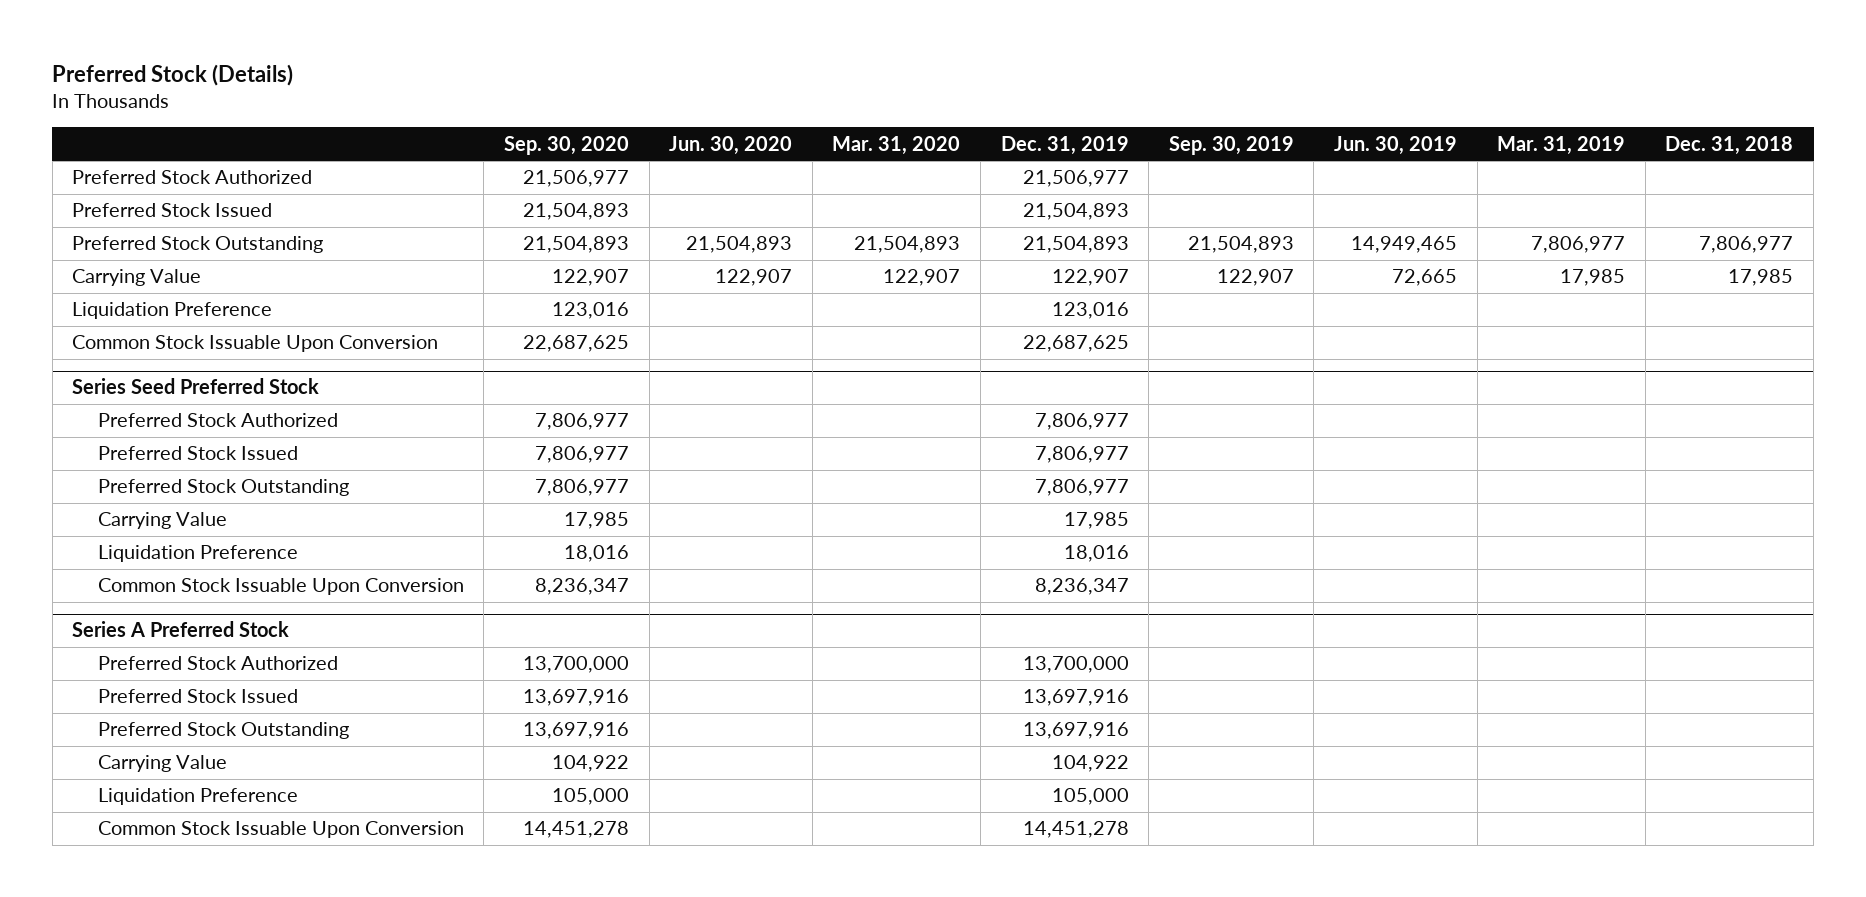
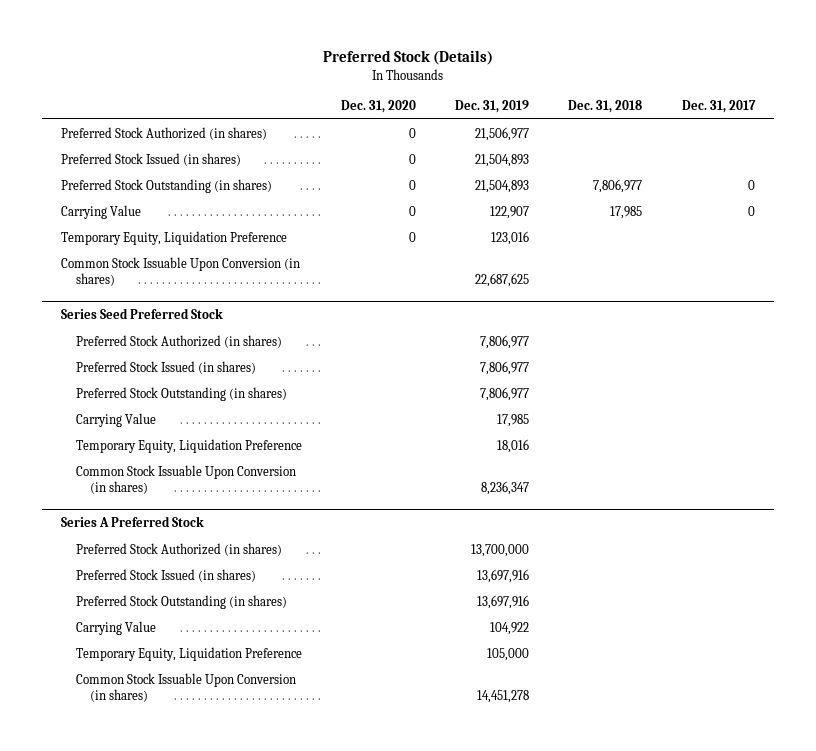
- | Sep. 30, 2020 | Jun. 30, 2020 | Mar. 31, 2020 | Dec. 31, 2019 | Sep. 30, 2019 | Jun. 30, 2019 | Mar. 31, 2019 | Dec. 31, 2018
+ | Dec. 31, 2020 | Dec. 31, 2019 | Dec. 31, 2018 | Dec. 31, 2017
- Preferred Stock Authorized | 21,506,977 | | | 21,506,977 | | | |
- Preferred Stock Issued | 21,504,893 | | | 21,504,893 | | | |
- Preferred Stock Outstanding | 21,504,893 | 21,504,893 | 21,504,893 | 21,504,893 | 21,504,893 | 14,949,465 | 7,806,977 | 7,806,977
+ Preferred Stock Authorized (in shares) | 0 | 21,506,977 | |
+ Preferred Stock Issued (in shares) | 0 | 21,504,893 | |
+ Preferred Stock Outstanding (in shares) | 0 | 21,504,893 | 7,806,977 | 0
- Liquidation Preference | 123,016 | | | 123,016 | | | |
- Common Stock Issuable Upon Conversion | 22,687,625 | | | 22,687,625 | | | |
+ Temporary Equity, Liquidation Preference | 0 | 123,016 | |
+ Common Stock Issuable Upon Conversion (in shares) | | 22,687,625 | |
@ Series Seed Preferred Stock
- Preferred Stock Authorized | 7,806,977 | | | 7,806,977 | | | |
- Preferred Stock Issued | 7,806,977 | | | 7,806,977 | | | |
- Preferred Stock Outstanding | 7,806,977 | | | 7,806,977 | | | |
+ Preferred Stock Authorized (in shares) | | 7,806,977 | |
+ Preferred Stock Issued (in shares) | | 7,806,977 | |
+ Preferred Stock Outstanding (in shares) | | 7,806,977 | |
- Liquidation Preference | 18,016 | | | 18,016 | | | |
- Common Stock Issuable Upon Conversion | 8,236,347 | | | 8,236,347 | | | |
+ Temporary Equity, Liquidation Preference | | 18,016 | |
+ Common Stock Issuable Upon Conversion (in shares) | | 8,236,347 | |
@ Series A Preferred Stock
- Preferred Stock Authorized | 13,700,000 | | | 13,700,000 | | | |
- Preferred Stock Issued | 13,697,916 | | | 13,697,916 | | | |
- Preferred Stock Outstanding | 13,697,916 | | | 13,697,916 | | | |
+ Preferred Stock Authorized (in shares) | | 13,700,000 | |
+ Preferred Stock Issued (in shares) | | 13,697,916 | |
+ Preferred Stock Outstanding (in shares) | | 13,697,916 | |
- Liquidation Preference | 105,000 | | | 105,000 | | | |
- Common Stock Issuable Upon Conversion | 14,451,278 | | | 14,451,278 | | | |
+ Temporary Equity, Liquidation Preference | | 105,000 | |
+ Common Stock Issuable Upon Conversion (in shares) | | 14,451,278 | |

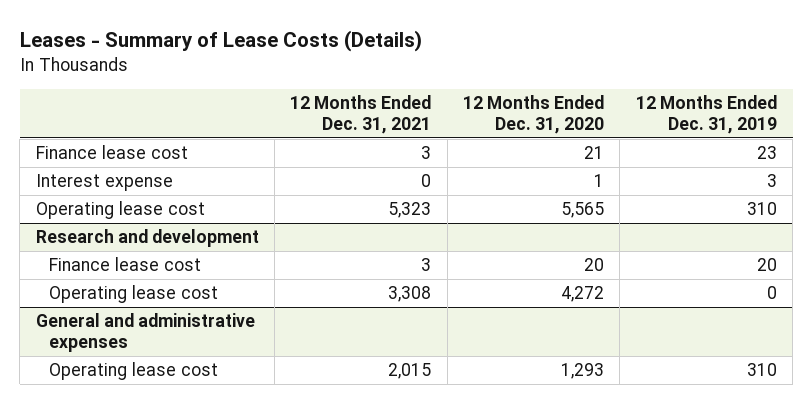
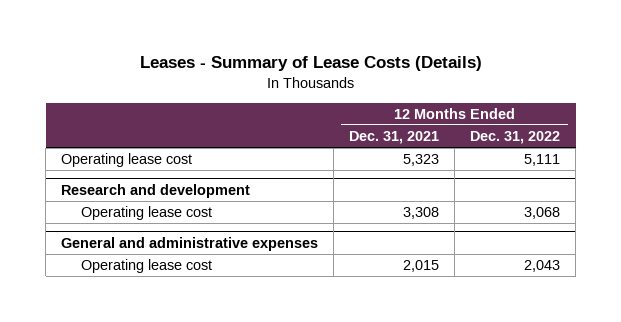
- | 12 Months Ended Dec. 31, 2021 | 12 Months Ended Dec. 31, 2020 | 12 Months Ended Dec. 31, 2019
+ | 12 Months Ended Dec. 31, 2021 | 12 Months Ended Dec. 31, 2022
- Finance lease cost | 3 | 21 | 23
- Interest expense | 0 | 1 | 3
@ Research and development
- Finance lease cost | 3 | 20 | 20

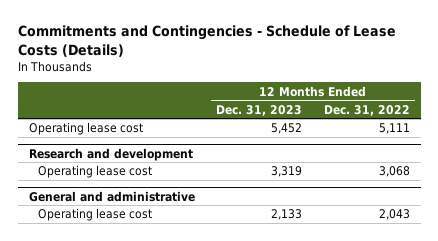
- Leases - Summary of Lease Costs (Details)
+ Commitments and Contingencies - Schedule of Lease Costs (Details)
- | 12 Months Ended Dec. 31, 2021 | 12 Months Ended Dec. 31, 2022
+ | 12 Months Ended Dec. 31, 2023 | 12 Months Ended Dec. 31, 2022
- General and administrative expenses
+ General and administrative

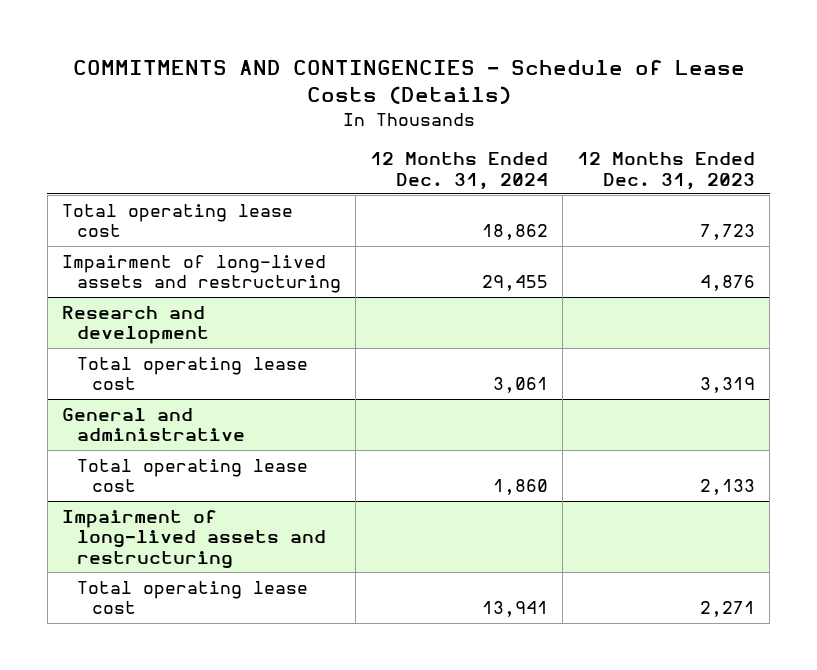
- Commitments and Contingencies - Schedule of Lease Costs (Details)
+ COMMITMENTS AND CONTINGENCIES - Schedule of Lease Costs (Details)
- | 12 Months Ended Dec. 31, 2023 | 12 Months Ended Dec. 31, 2022
+ | 12 Months Ended Dec. 31, 2024 | 12 Months Ended Dec. 31, 2023
- Operating lease cost | 5,452 | 5,111
+ Total operating lease cost | 18,862 | 7,723
+ Impairment of long-lived assets and restructuring | 29,455 | 4,876
@ Research and development
- Operating lease cost | 3,319 | 3,068
+ Total operating lease cost | 3,061 | 3,319
@ General and administrative
- Operating lease cost | 2,133 | 2,043
+ Total operating lease cost | 1,860 | 2,133
+ Impairment of long-lived assets and restructuring
+ Total operating lease cost | 13,941 | 2,271

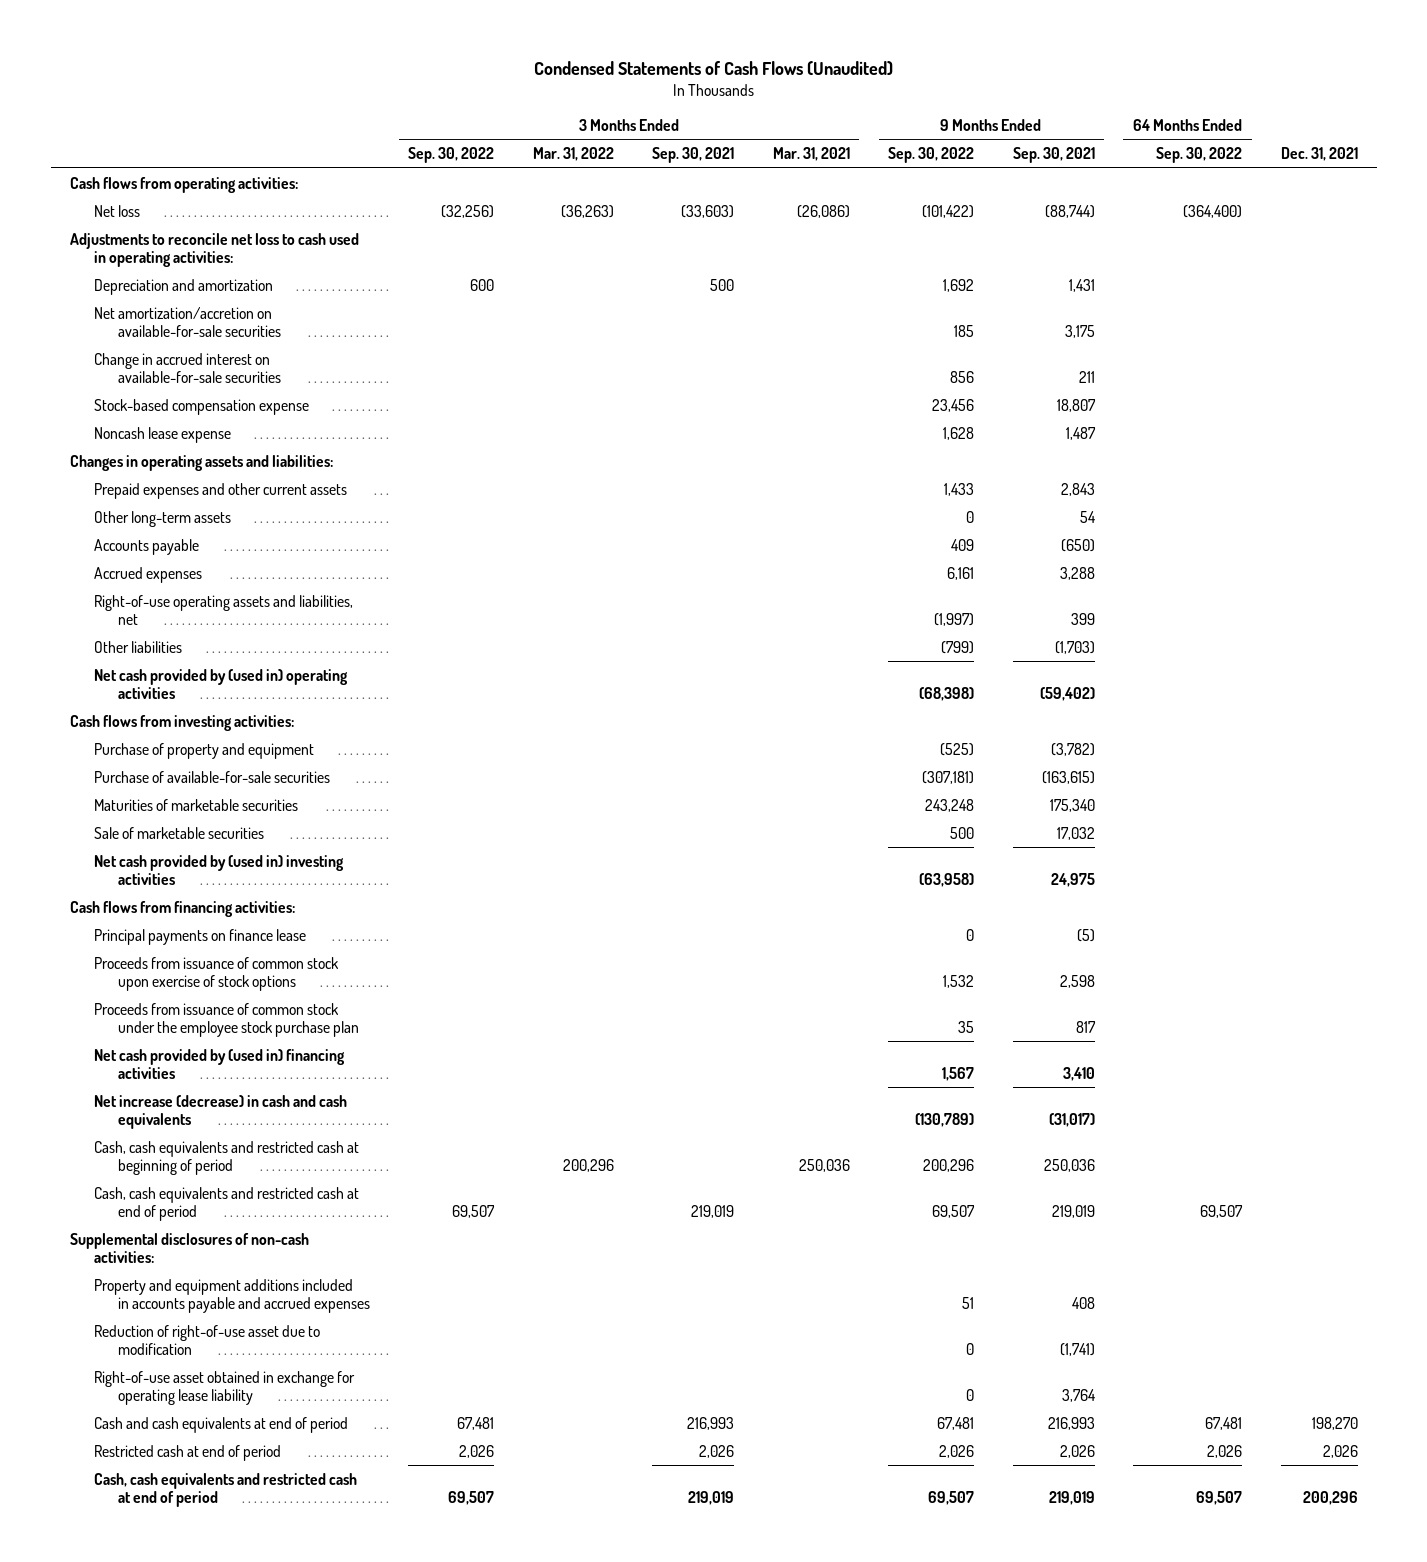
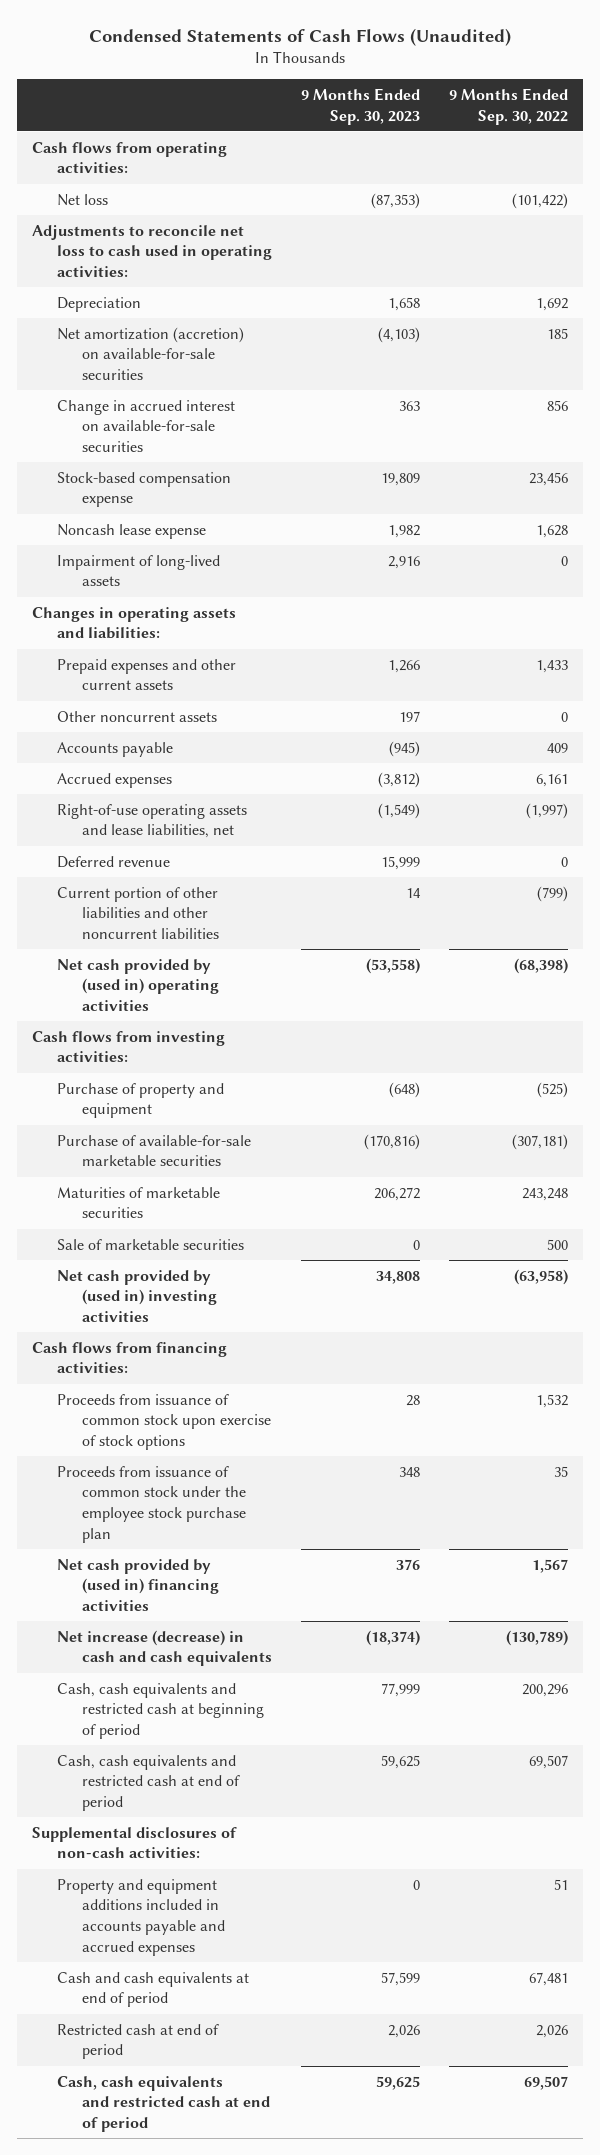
- | 3 Months Ended Sep. 30, 2022 | 3 Months Ended Mar. 31, 2022 | 3 Months Ended Sep. 30, 2021 | 3 Months Ended Mar. 31, 2021 | 9 Months Ended Sep. 30, 2022 | 9 Months Ended Sep. 30, 2021 | 64 Months Ended Sep. 30, 2022 | Dec. 31, 2021
+ | 9 Months Ended Sep. 30, 2023 | 9 Months Ended Sep. 30, 2022
- Depreciation and amortization | 600 | | 500 | | 1,692 | 1,431 | |
- Net amortization/accretion on available-for-sale securities | | | | | 185 | 3,175 | |
+ Depreciation | 1,658 | 1,692
+ Net amortization (accretion) on available-for-sale securities | (4,103) | 185
+ Impairment of long-lived assets | 2,916 | 0
- Other long-term assets | | | | | 0 | 54 | |
+ Other noncurrent assets | 197 | 0
- Right-of-use operating assets and liabilities, net | | | | | (1,997) | 399 | |
- Other liabilities | | | | | (799) | (1,703) | |
+ Right-of-use operating assets and lease liabilities, net | (1,549) | (1,997)
+ Deferred revenue | 15,999 | 0
+ Current portion of other liabilities and other noncurrent liabilities | 14 | (799)
- Purchase of available-for-sale securities | | | | | (307,181) | (163,615) | |
+ Purchase of available-for-sale marketable securities | (170,816) | (307,181)
- Principal payments on finance lease | | | | | 0 | (5) | |
- Reduction of right-of-use asset due to modification | | | | | 0 | (1,741) | |
- Right-of-use asset obtained in exchange for operating lease liability | | | | | 0 | 3,764 | |

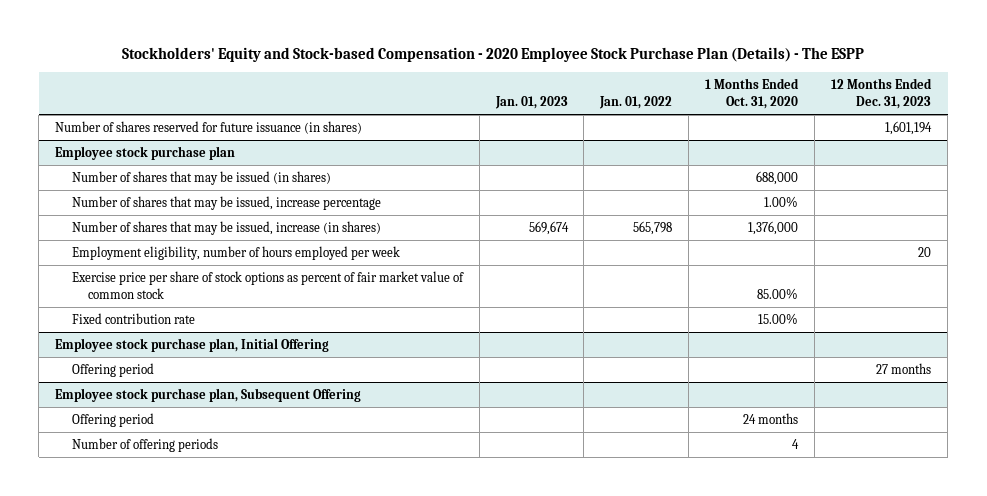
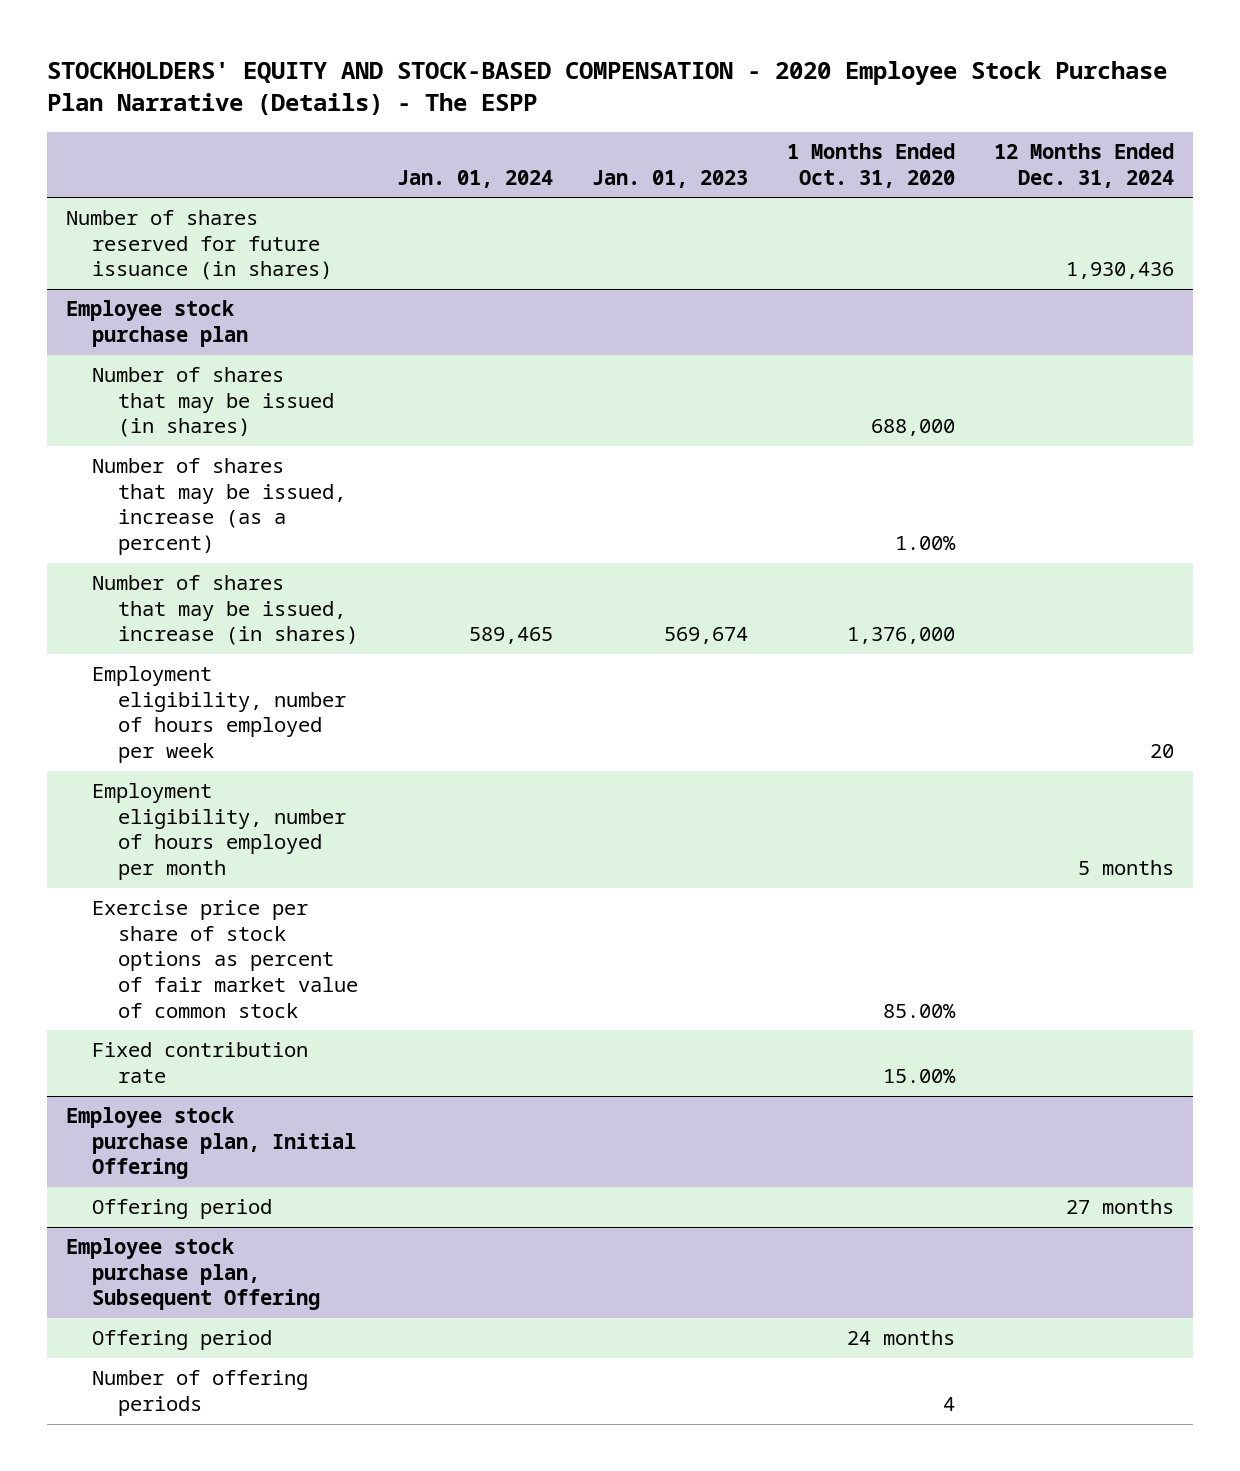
- Stockholders' Equity and Stock-based Compensation - 2020 Employee Stock Purchase Plan (Details) - The ESPP
+ STOCKHOLDERS' EQUITY AND STOCK-BASED COMPENSATION - 2020 Employee Stock Purchase Plan Narrative (Details) - The ESPP
- | Jan. 01, 2023 | Jan. 01, 2022 | 1 Months Ended Oct. 31, 2020 | 12 Months Ended Dec. 31, 2023
+ | Jan. 01, 2024 | Jan. 01, 2023 | 1 Months Ended Oct. 31, 2020 | 12 Months Ended Dec. 31, 2024
@ Employee stock purchase plan
- Number of shares that may be issued, increase percentage | | | 1.00% |
+ Number of shares that may be issued, increase (as a percent) | | | 1.00% |
+ Employment eligibility, number of hours employed per month | | | | 5 months

